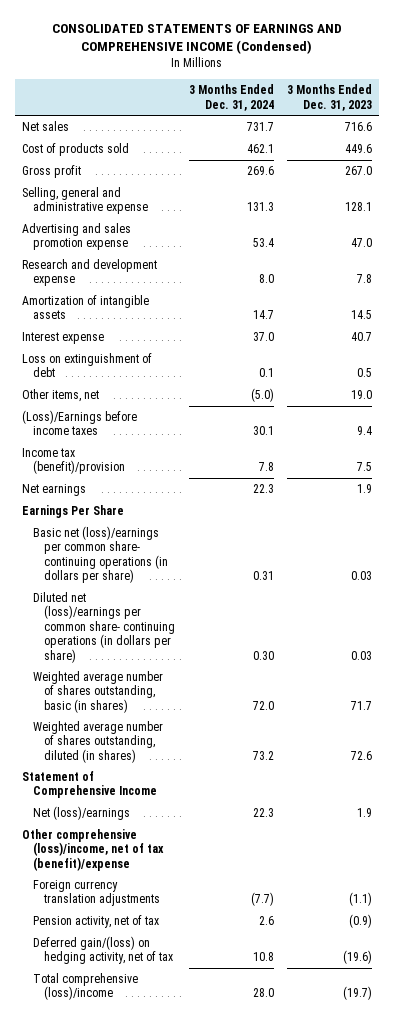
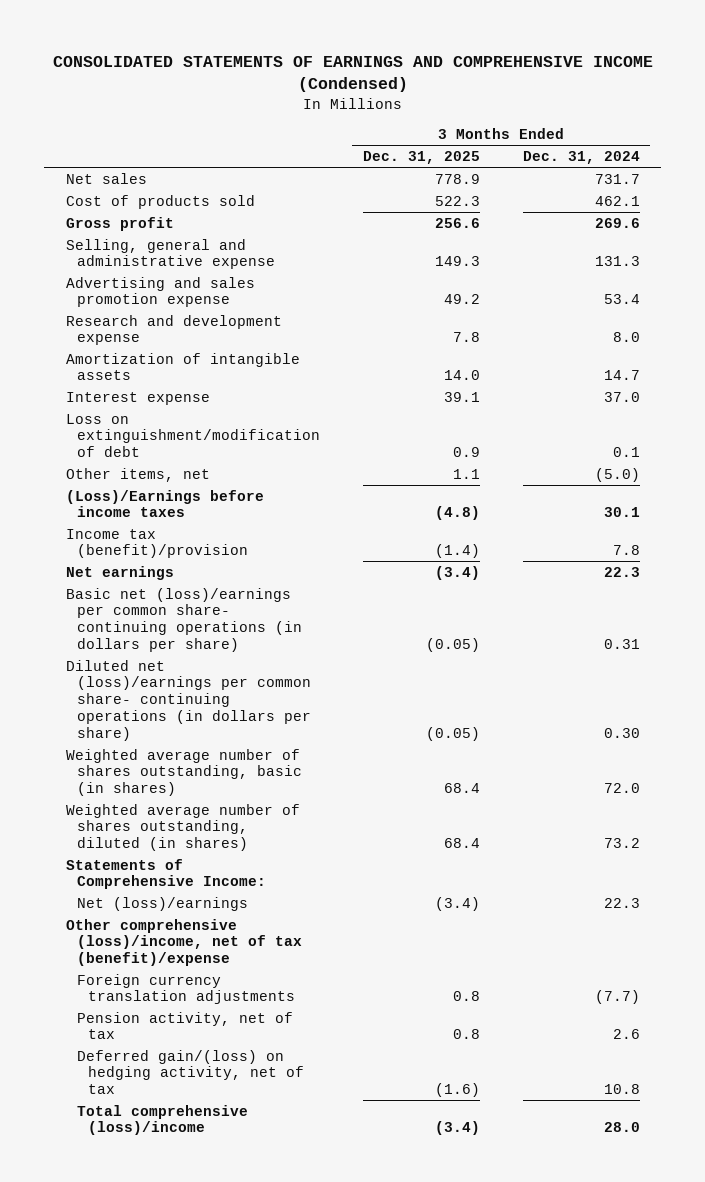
- | 3 Months Ended Dec. 31, 2024 | 3 Months Ended Dec. 31, 2023
+ | 3 Months Ended Dec. 31, 2025 | 3 Months Ended Dec. 31, 2024
- Loss on extinguishment of debt | 0.1 | 0.5
+ Loss on extinguishment/modification of debt | 0.9 | 0.1
- Earnings Per Share
- Statement of Comprehensive Income
+ Statements of Comprehensive Income:

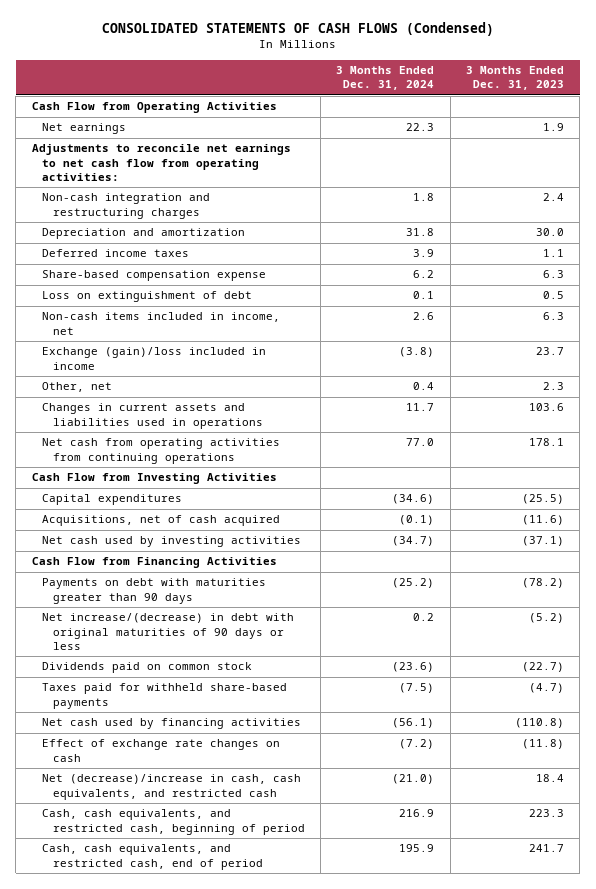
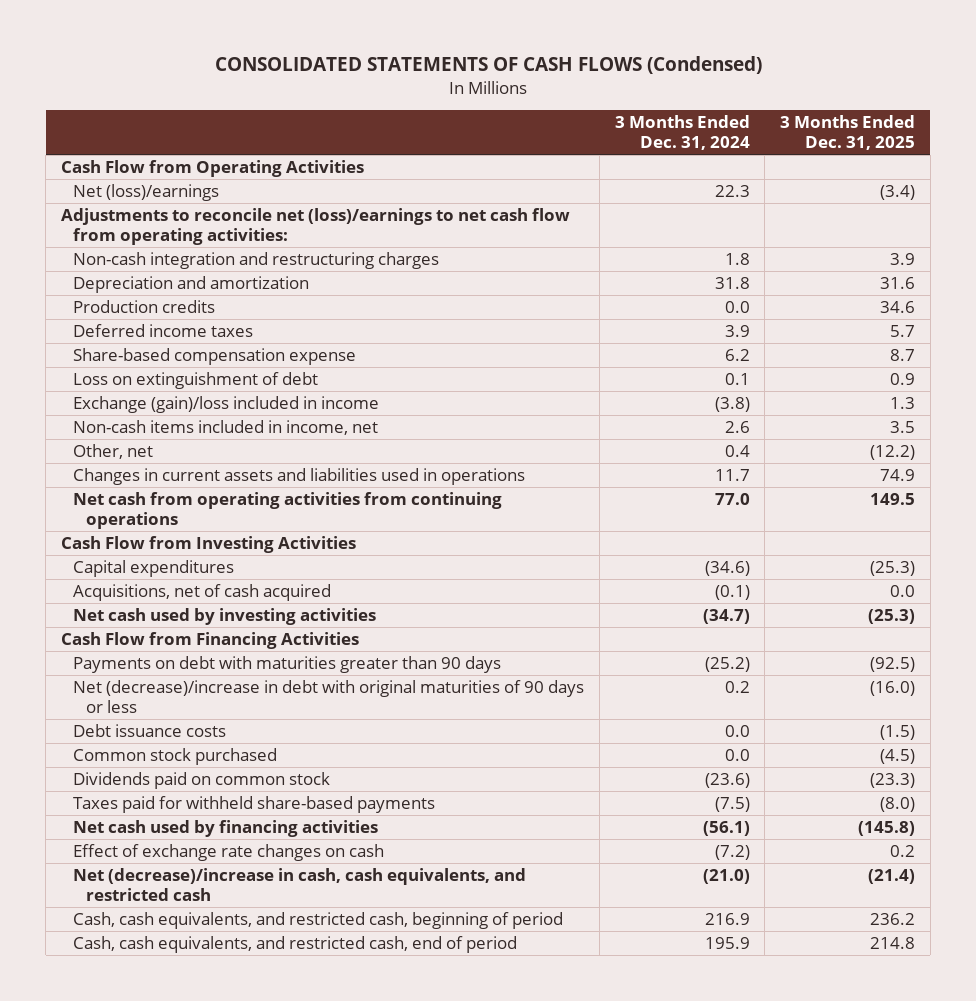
- | 3 Months Ended Dec. 31, 2024 | 3 Months Ended Dec. 31, 2023
+ | 3 Months Ended Dec. 31, 2024 | 3 Months Ended Dec. 31, 2025
- Net earnings | 22.3 | 1.9
- Adjustments to reconcile net earnings to net cash flow from operating activities:
+ Net (loss)/earnings | 22.3 | (3.4)
+ Adjustments to reconcile net (loss)/earnings to net cash flow from operating activities:
+ Production credits | 0.0 | 34.6
moved down: Non-cash items included in income, net | 2.6 | 3.5
- Net increase/(decrease) in debt with original maturities of 90 days or less | 0.2 | (5.2)
+ Net (decrease)/increase in debt with original maturities of 90 days or less | 0.2 | (16.0)
+ Debt issuance costs | 0.0 | (1.5)
+ Common stock purchased | 0.0 | (4.5)

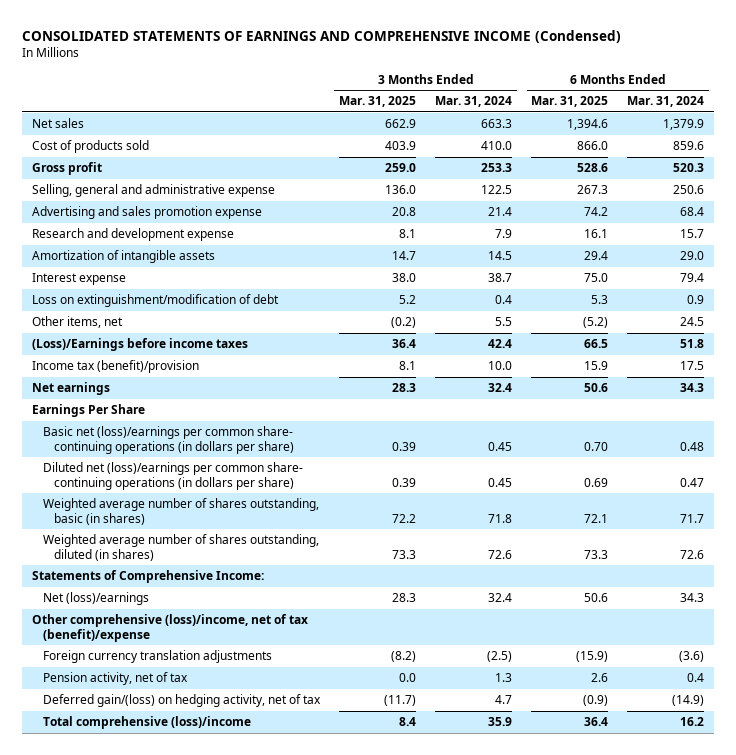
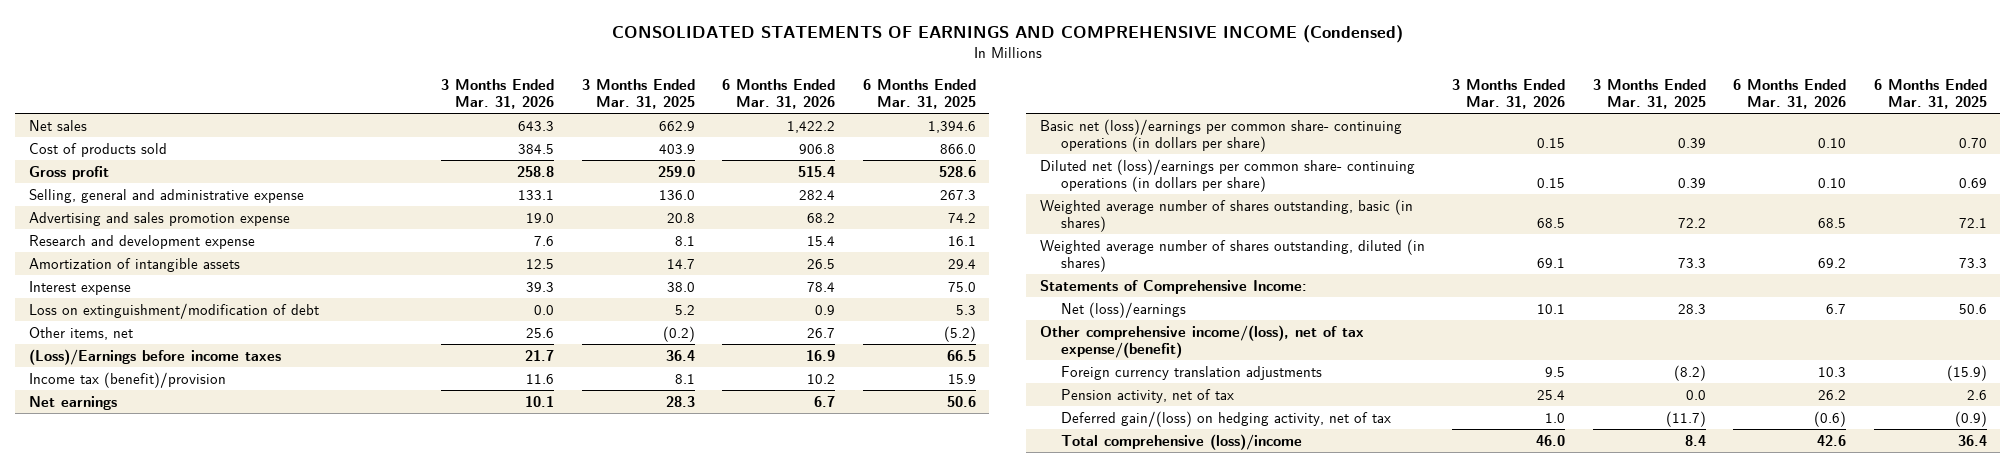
- | 3 Months Ended Mar. 31, 2025 | 3 Months Ended Mar. 31, 2024 | 6 Months Ended Mar. 31, 2025 | 6 Months Ended Mar. 31, 2024
+ | 3 Months Ended Mar. 31, 2026 | 3 Months Ended Mar. 31, 2025 | 6 Months Ended Mar. 31, 2026 | 6 Months Ended Mar. 31, 2025
- Earnings Per Share
- Other comprehensive (loss)/income, net of tax (benefit)/expense
+ Other comprehensive income/(loss), net of tax expense/(benefit)

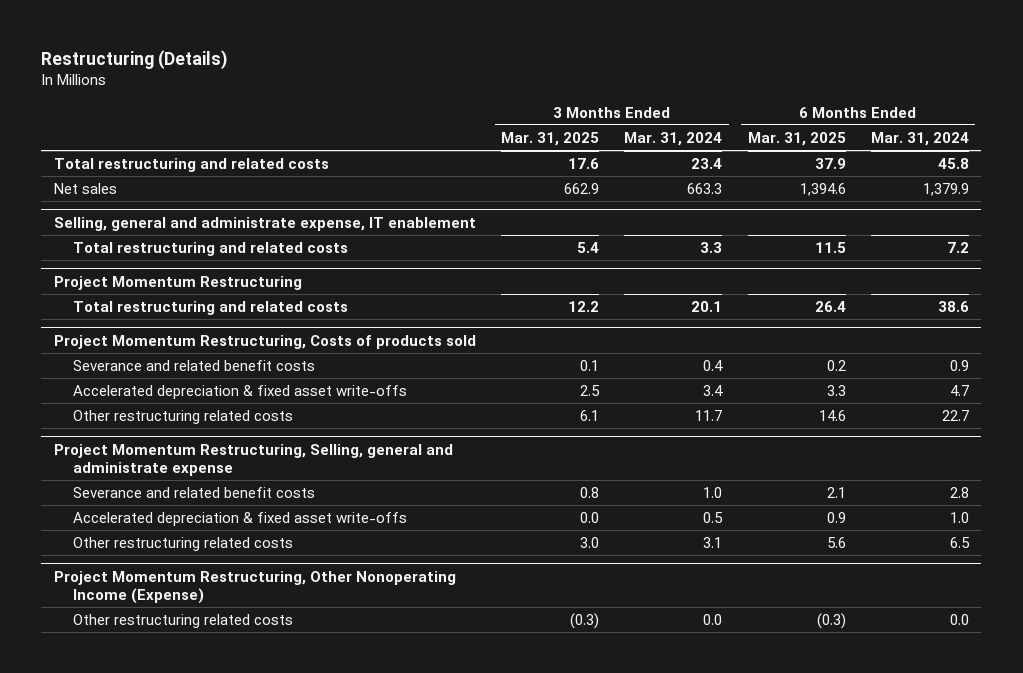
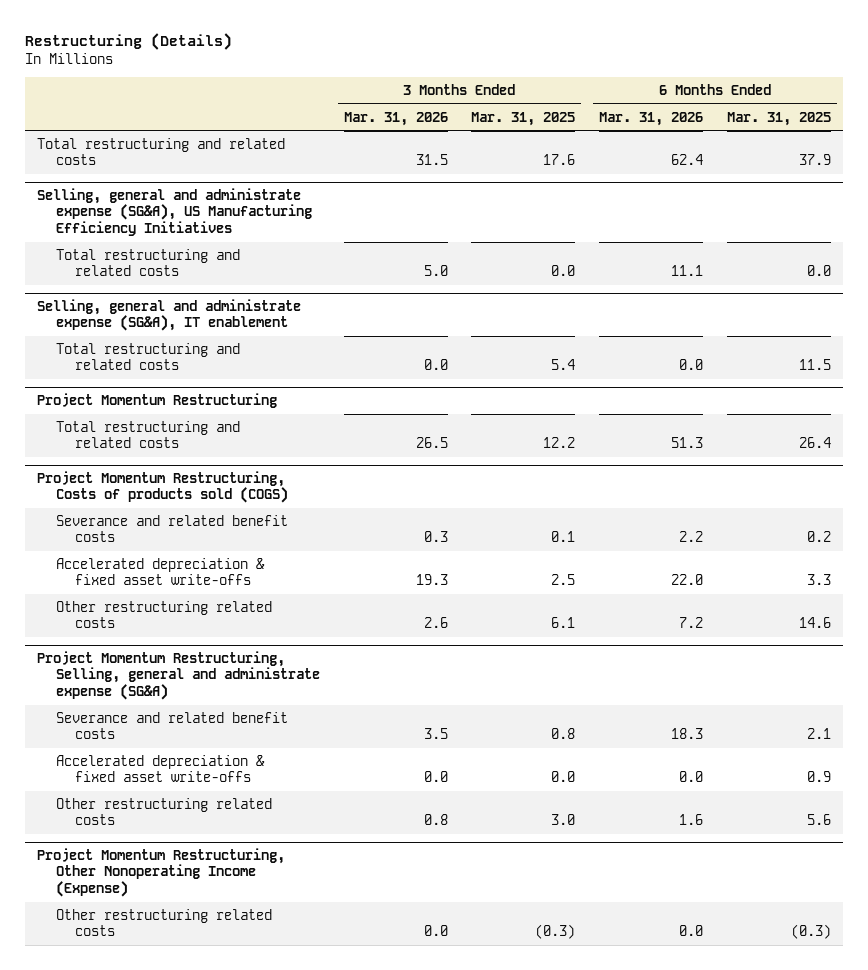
- | 3 Months Ended Mar. 31, 2025 | 3 Months Ended Mar. 31, 2024 | 6 Months Ended Mar. 31, 2025 | 6 Months Ended Mar. 31, 2024
+ | 3 Months Ended Mar. 31, 2026 | 3 Months Ended Mar. 31, 2025 | 6 Months Ended Mar. 31, 2026 | 6 Months Ended Mar. 31, 2025
- Net sales | 662.9 | 663.3 | 1,394.6 | 1,379.9
- Selling, general and administrate expense, IT enablement
+ Selling, general and administrate expense (SG&A), US Manufacturing Efficiency Initiatives
+ Total restructuring and related costs | 5.0 | 0.0 | 11.1 | 0.0
+ Selling, general and administrate expense (SG&A), IT enablement
- Project Momentum Restructuring, Costs of products sold
+ Project Momentum Restructuring, Costs of products sold (COGS)
- Project Momentum Restructuring, Selling, general and administrate expense
+ Project Momentum Restructuring, Selling, general and administrate expense (SG&A)

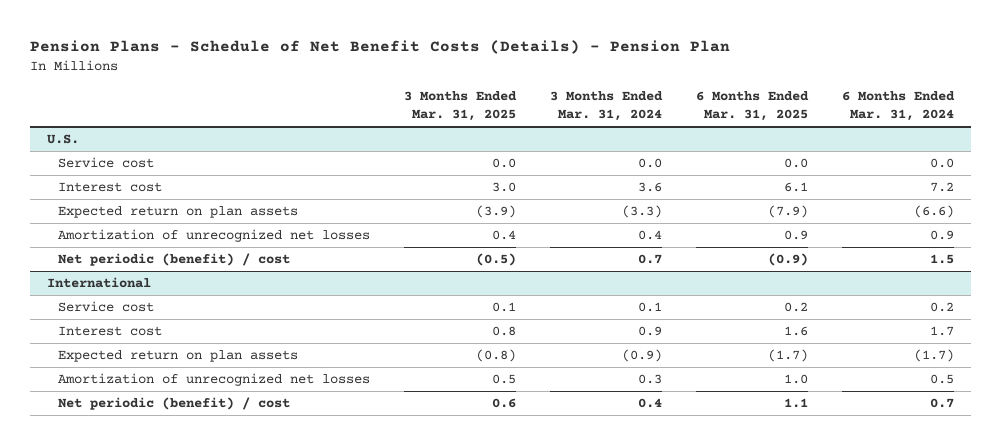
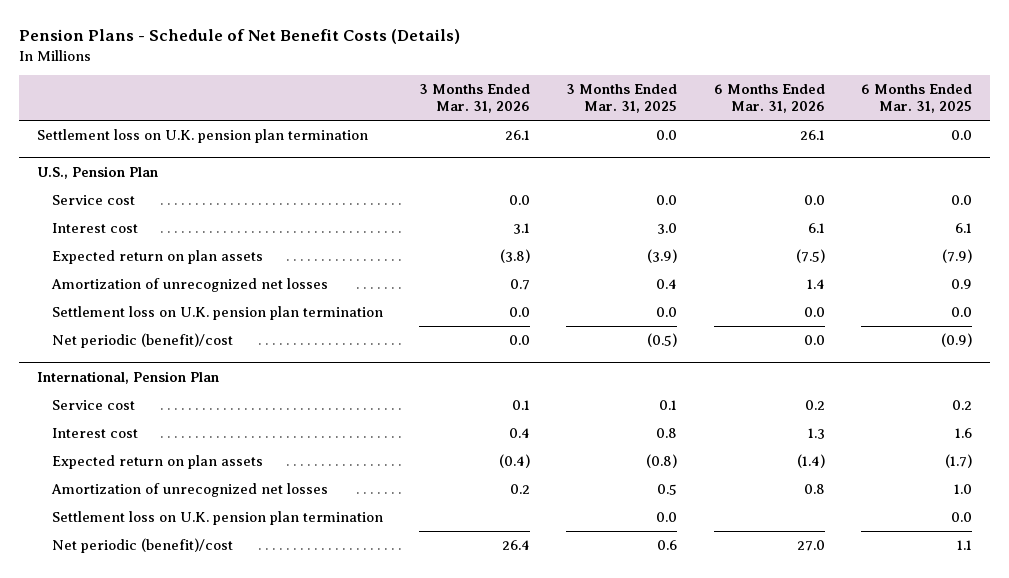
- Pension Plans - Schedule of Net Benefit Costs (Details) - Pension Plan
+ Pension Plans - Schedule of Net Benefit Costs (Details)
- | 3 Months Ended Mar. 31, 2025 | 3 Months Ended Mar. 31, 2024 | 6 Months Ended Mar. 31, 2025 | 6 Months Ended Mar. 31, 2024
+ | 3 Months Ended Mar. 31, 2026 | 3 Months Ended Mar. 31, 2025 | 6 Months Ended Mar. 31, 2026 | 6 Months Ended Mar. 31, 2025
- U.S.
+ Settlement loss on U.K. pension plan termination | 26.1 | 0.0 | 26.1 | 0.0
+ U.S., Pension Plan
- Net periodic (benefit) / cost | (0.5) | 0.7 | (0.9) | 1.5
- International
+ Settlement loss on U.K. pension plan termination | 0.0 | 0.0 | 0.0 | 0.0
+ Net periodic (benefit)/cost | 0.0 | (0.5) | 0.0 | (0.9)
+ International, Pension Plan
- Net periodic (benefit) / cost | 0.6 | 0.4 | 1.1 | 0.7
+ Settlement loss on U.K. pension plan termination | | 0.0 | | 0.0
+ Net periodic (benefit)/cost | 26.4 | 0.6 | 27.0 | 1.1

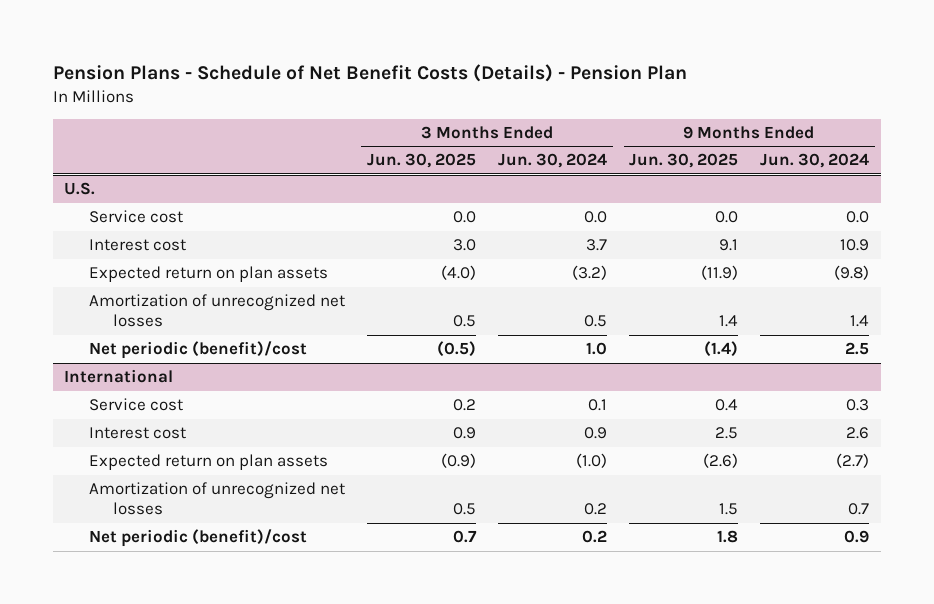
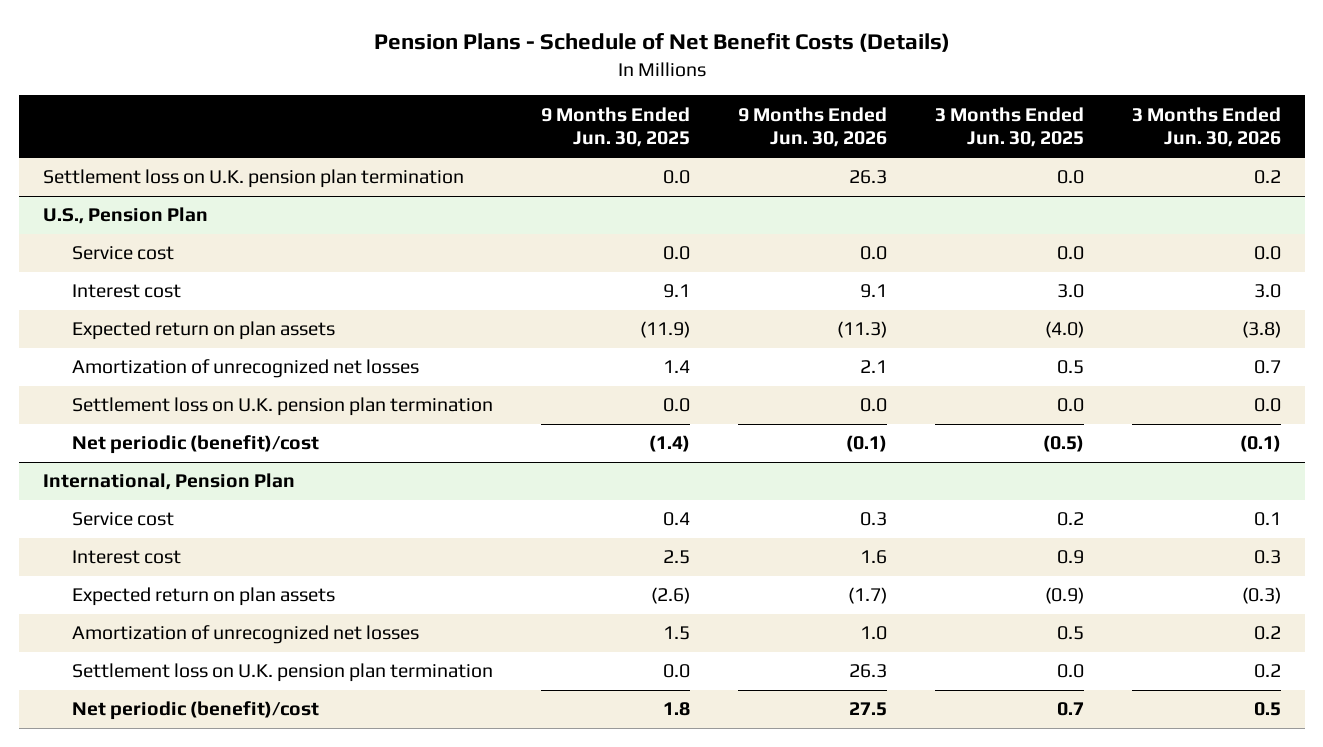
- Pension Plans - Schedule of Net Benefit Costs (Details) - Pension Plan
+ Pension Plans - Schedule of Net Benefit Costs (Details)
- | 3 Months Ended Jun. 30, 2025 | 3 Months Ended Jun. 30, 2024 | 9 Months Ended Jun. 30, 2025 | 9 Months Ended Jun. 30, 2024
+ | 9 Months Ended Jun. 30, 2025 | 9 Months Ended Jun. 30, 2026 | 3 Months Ended Jun. 30, 2025 | 3 Months Ended Jun. 30, 2026
- U.S.
+ Settlement loss on U.K. pension plan termination | 0.0 | 26.3 | 0.0 | 0.2
+ U.S., Pension Plan
+ Settlement loss on U.K. pension plan termination | 0.0 | 0.0 | 0.0 | 0.0
- International
+ International, Pension Plan
+ Settlement loss on U.K. pension plan termination | 0.0 | 26.3 | 0.0 | 0.2

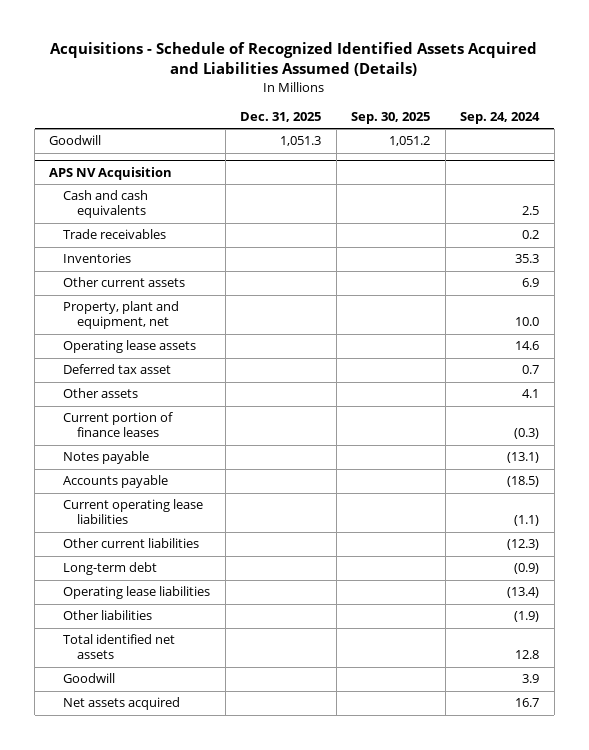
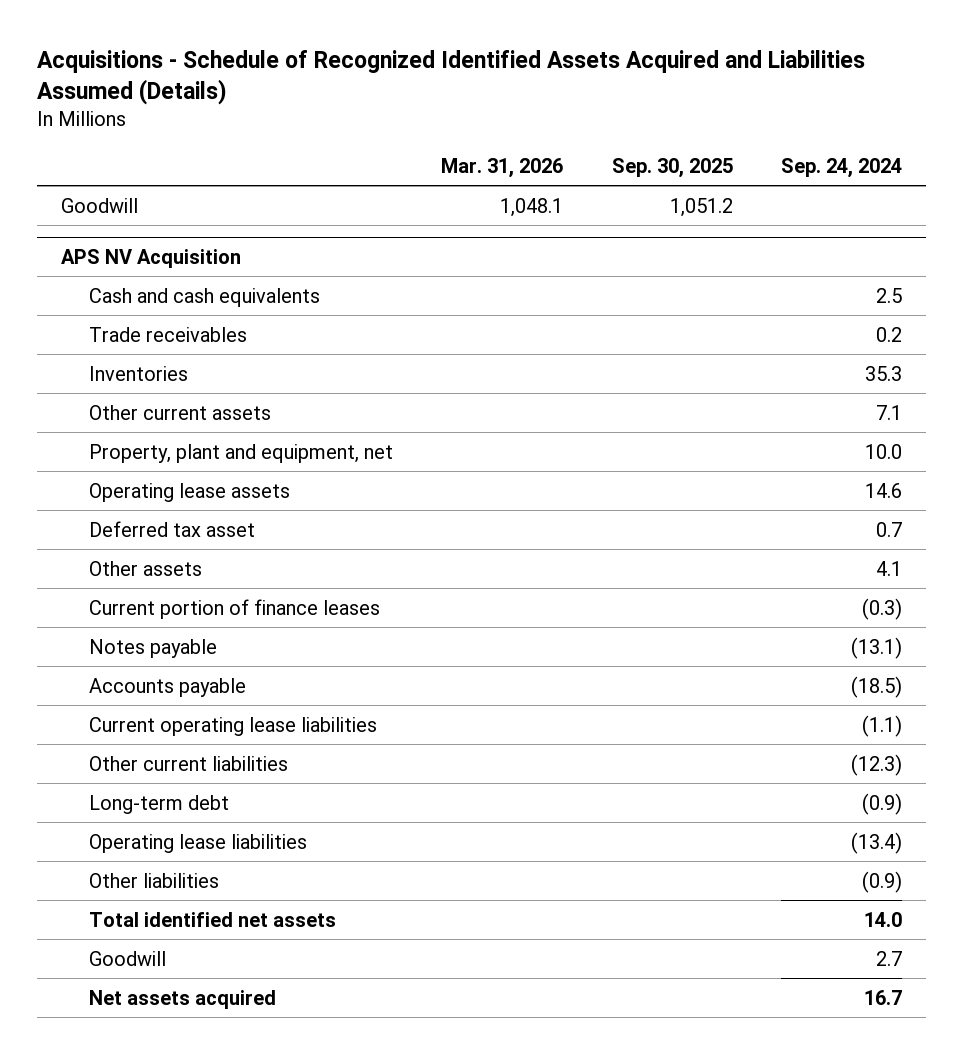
- | Dec. 31, 2025 | Sep. 30, 2025 | Sep. 24, 2024
+ | Mar. 31, 2026 | Sep. 30, 2025 | Sep. 24, 2024
@ APS NV Acquisition
- Other current assets | | | 6.9
+ Other current assets | | | 7.1
- Other liabilities | | | (1.9)
- Total identified net assets | | | 12.8
- Goodwill | | | 3.9
+ Other liabilities | | | (0.9)
+ Total identified net assets | | | 14.0
+ Goodwill | | | 2.7

